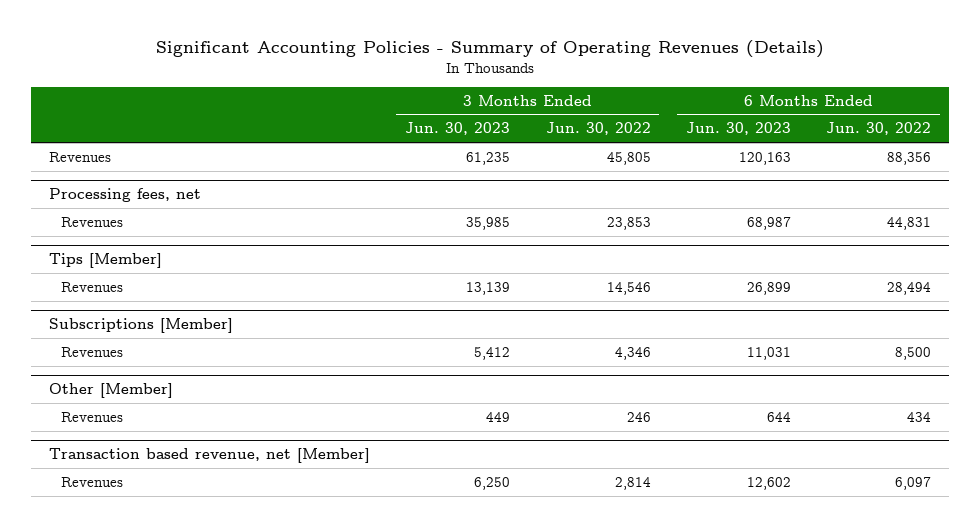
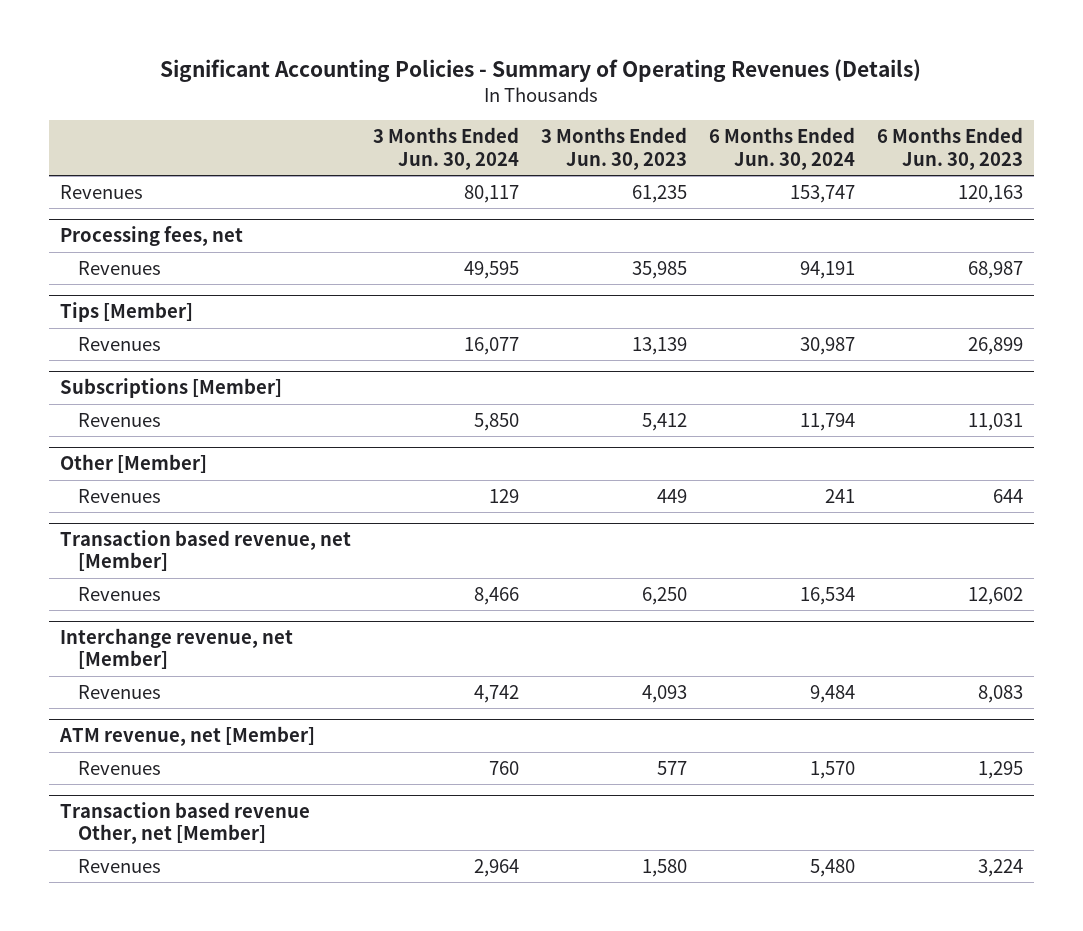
- | 3 Months Ended Jun. 30, 2023 | 3 Months Ended Jun. 30, 2022 | 6 Months Ended Jun. 30, 2023 | 6 Months Ended Jun. 30, 2022
+ | 3 Months Ended Jun. 30, 2024 | 3 Months Ended Jun. 30, 2023 | 6 Months Ended Jun. 30, 2024 | 6 Months Ended Jun. 30, 2023
+ Interchange revenue, net [Member]
+ Revenues | 4,742 | 4,093 | 9,484 | 8,083
+ ATM revenue, net [Member]
+ Revenues | 760 | 577 | 1,570 | 1,295
+ Transaction based revenue Other, net [Member]
+ Revenues | 2,964 | 1,580 | 5,480 | 3,224

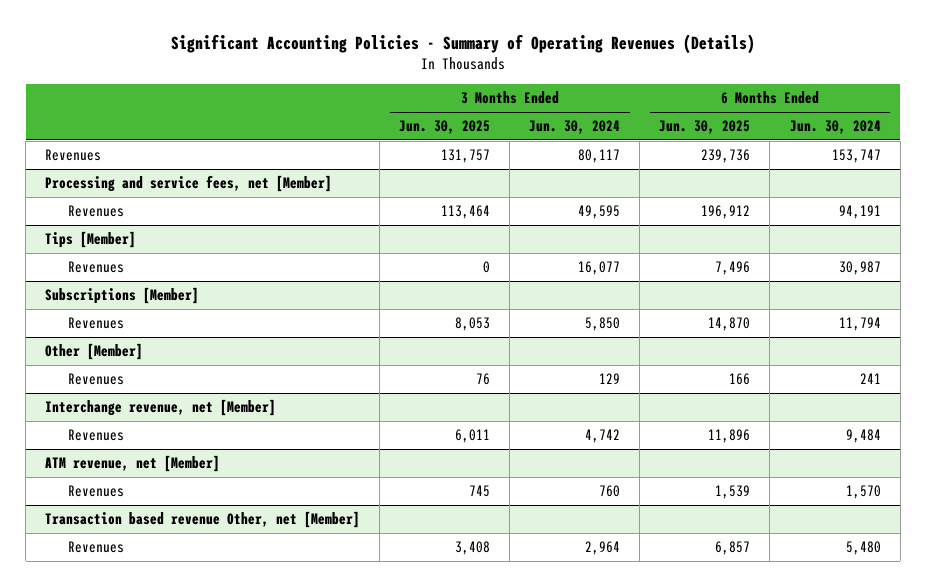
- | 3 Months Ended Jun. 30, 2024 | 3 Months Ended Jun. 30, 2023 | 6 Months Ended Jun. 30, 2024 | 6 Months Ended Jun. 30, 2023
+ | 3 Months Ended Jun. 30, 2025 | 3 Months Ended Jun. 30, 2024 | 6 Months Ended Jun. 30, 2025 | 6 Months Ended Jun. 30, 2024
- Processing fees, net
+ Processing and service fees, net [Member]
- Transaction based revenue, net [Member]
- Revenues | 8,466 | 6,250 | 16,534 | 12,602

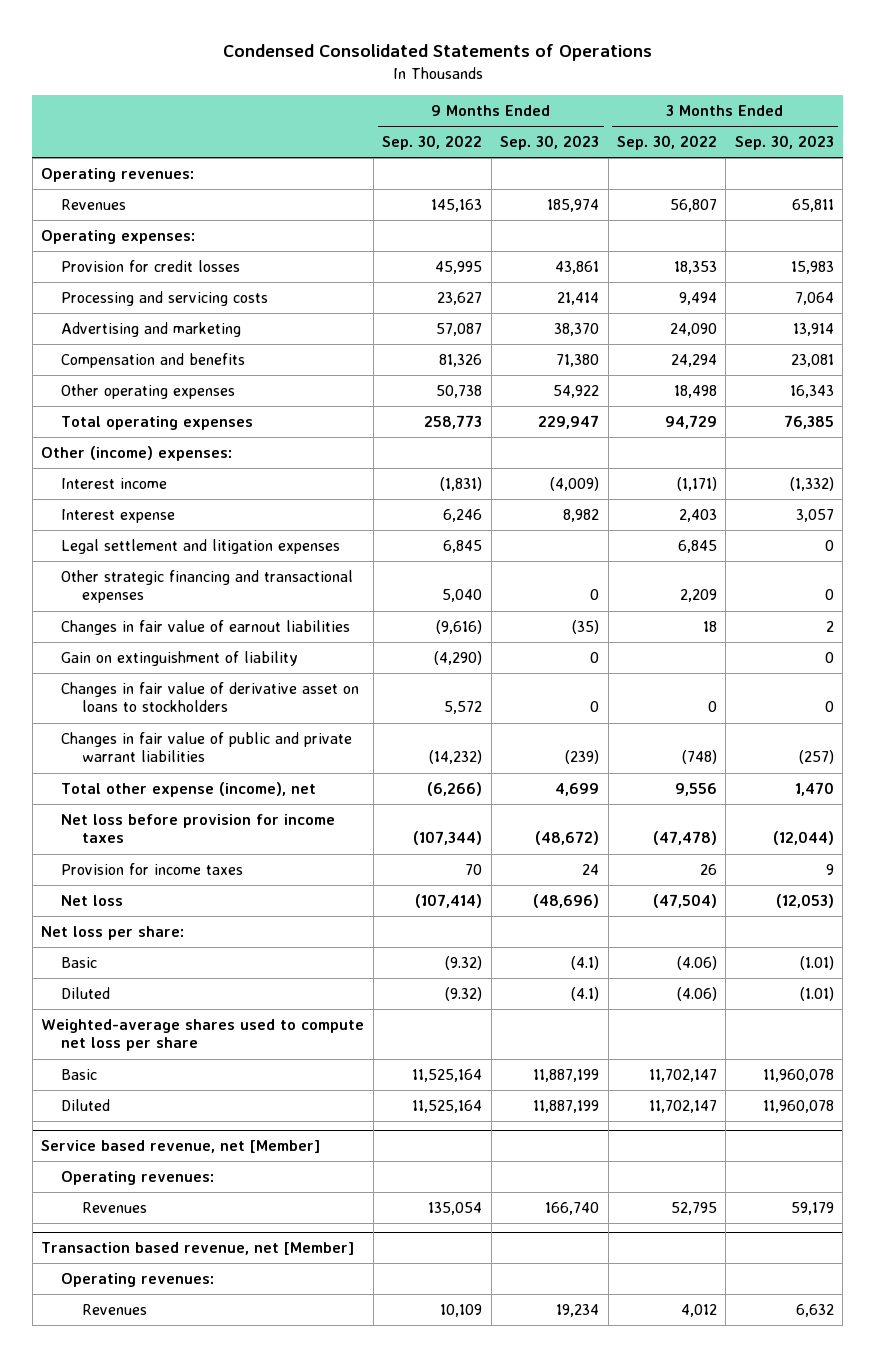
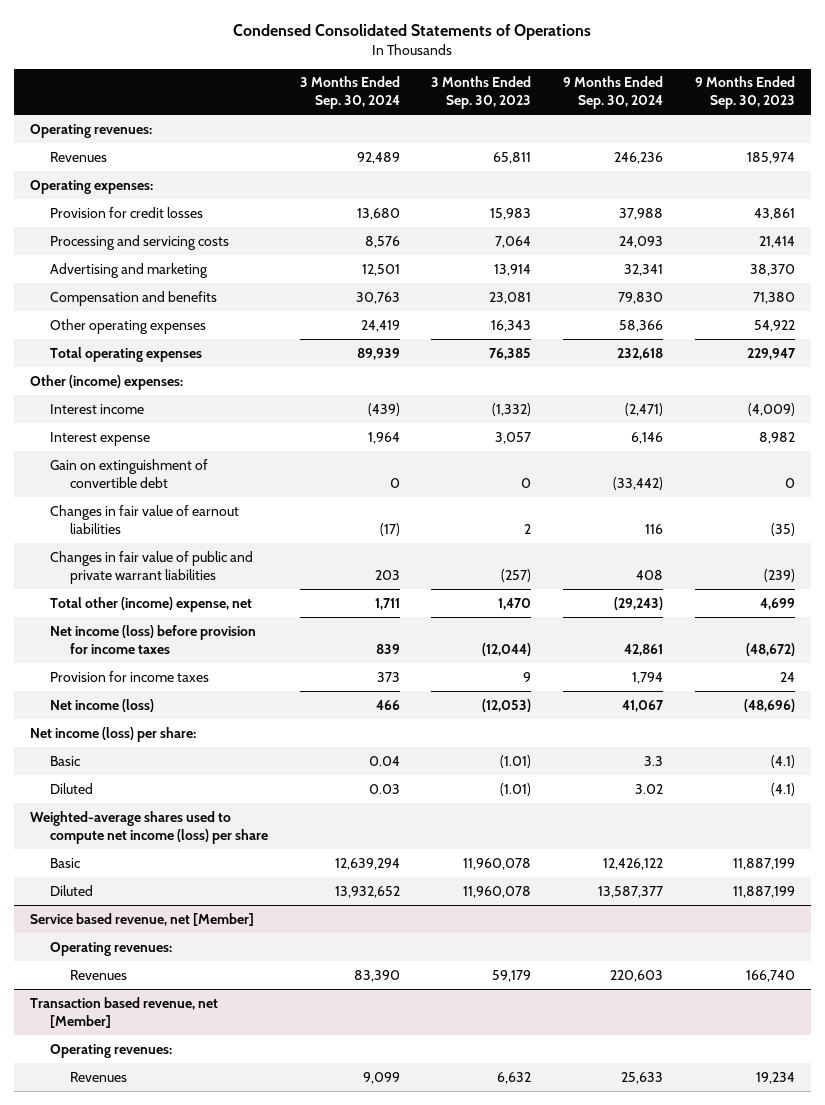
- | 9 Months Ended Sep. 30, 2022 | 9 Months Ended Sep. 30, 2023 | 3 Months Ended Sep. 30, 2022 | 3 Months Ended Sep. 30, 2023
+ | 3 Months Ended Sep. 30, 2024 | 3 Months Ended Sep. 30, 2023 | 9 Months Ended Sep. 30, 2024 | 9 Months Ended Sep. 30, 2023
- Legal settlement and litigation expenses | 6,845 | | 6,845 | 0
- Other strategic financing and transactional expenses | 5,040 | 0 | 2,209 | 0
+ Gain on extinguishment of convertible debt | 0 | 0 | (33,442) | 0
- Gain on extinguishment of liability | (4,290) | 0 | | 0
- Changes in fair value of derivative asset on loans to stockholders | 5,572 | 0 | 0 | 0
- Total other expense (income), net | (6,266) | 4,699 | 9,556 | 1,470
- Net loss before provision for income taxes | (107,344) | (48,672) | (47,478) | (12,044)
+ Total other (income) expense, net | 1,711 | 1,470 | (29,243) | 4,699
+ Net income (loss) before provision for income taxes | 839 | (12,044) | 42,861 | (48,672)
- Net loss | (107,414) | (48,696) | (47,504) | (12,053)
- Net loss per share:
+ Net income (loss) | 466 | (12,053) | 41,067 | (48,696)
+ Net income (loss) per share:
- Weighted-average shares used to compute net loss per share
+ Weighted-average shares used to compute net income (loss) per share

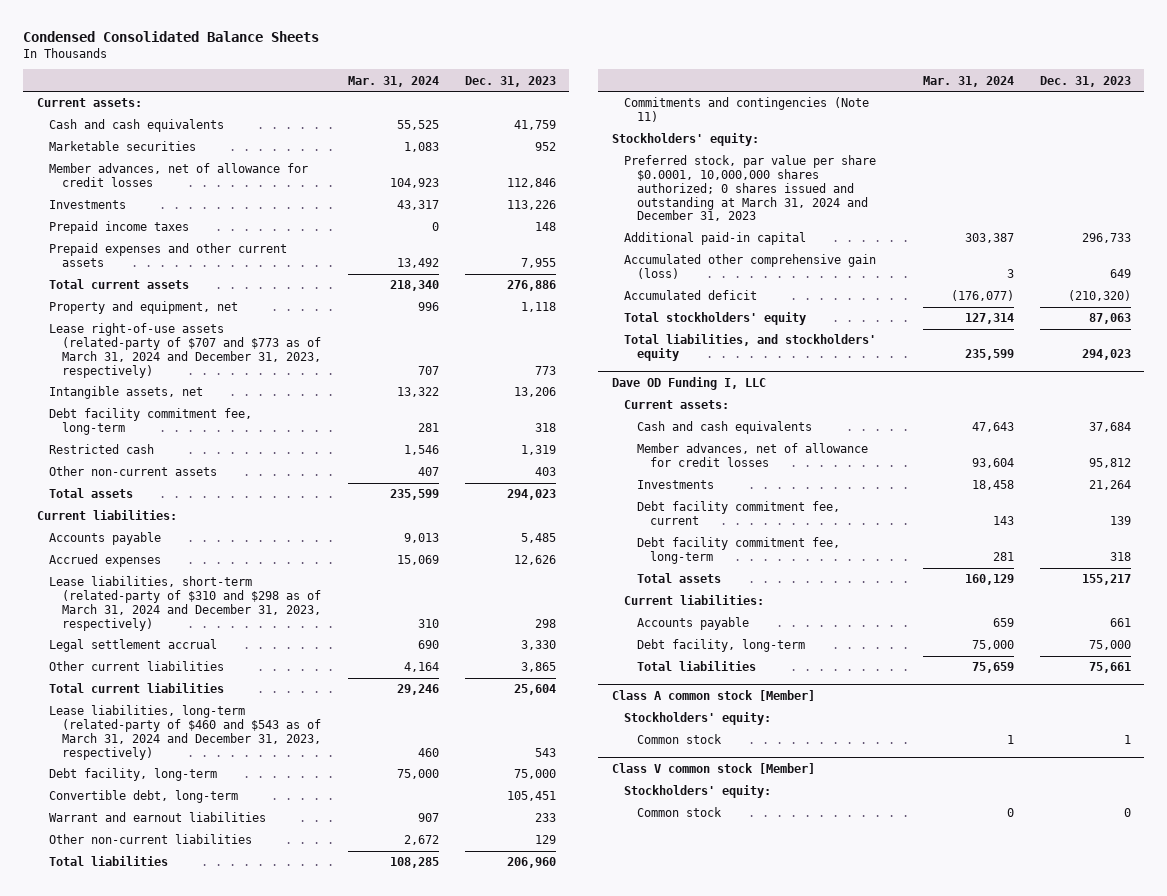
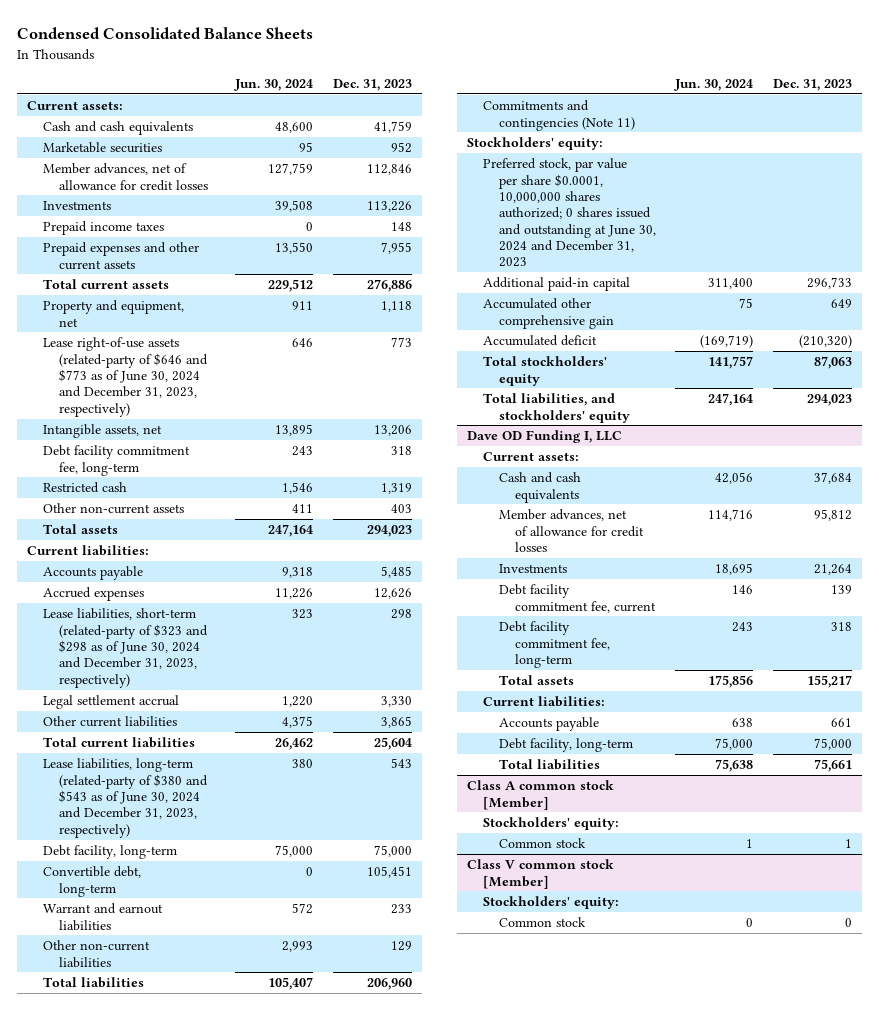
- | Mar. 31, 2024 | Dec. 31, 2023
+ | Jun. 30, 2024 | Dec. 31, 2023
- Lease right-of-use assets (related-party of $707 and $773 as of March 31, 2024 and December 31, 2023, respectively) | 707 | 773
+ Lease right-of-use assets (related-party of $646 and $773 as of June 30, 2024 and December 31, 2023, respectively) | 646 | 773
- Lease liabilities, short-term (related-party of $310 and $298 as of March 31, 2024 and December 31, 2023, respectively) | 310 | 298
+ Lease liabilities, short-term (related-party of $323 and $298 as of June 30, 2024 and December 31, 2023, respectively) | 323 | 298
- Lease liabilities, long-term (related-party of $460 and $543 as of March 31, 2024 and December 31, 2023, respectively) | 460 | 543
+ Lease liabilities, long-term (related-party of $380 and $543 as of June 30, 2024 and December 31, 2023, respectively) | 380 | 543
- Preferred stock, par value per share $0.0001, 10,000,000 shares authorized; 0 shares issued and outstanding at March 31, 2024 and December 31, 2023
+ Preferred stock, par value per share $0.0001, 10,000,000 shares authorized; 0 shares issued and outstanding at June 30, 2024 and December 31, 2023
- Accumulated other comprehensive gain (loss) | 3 | 649
+ Accumulated other comprehensive gain | 75 | 649

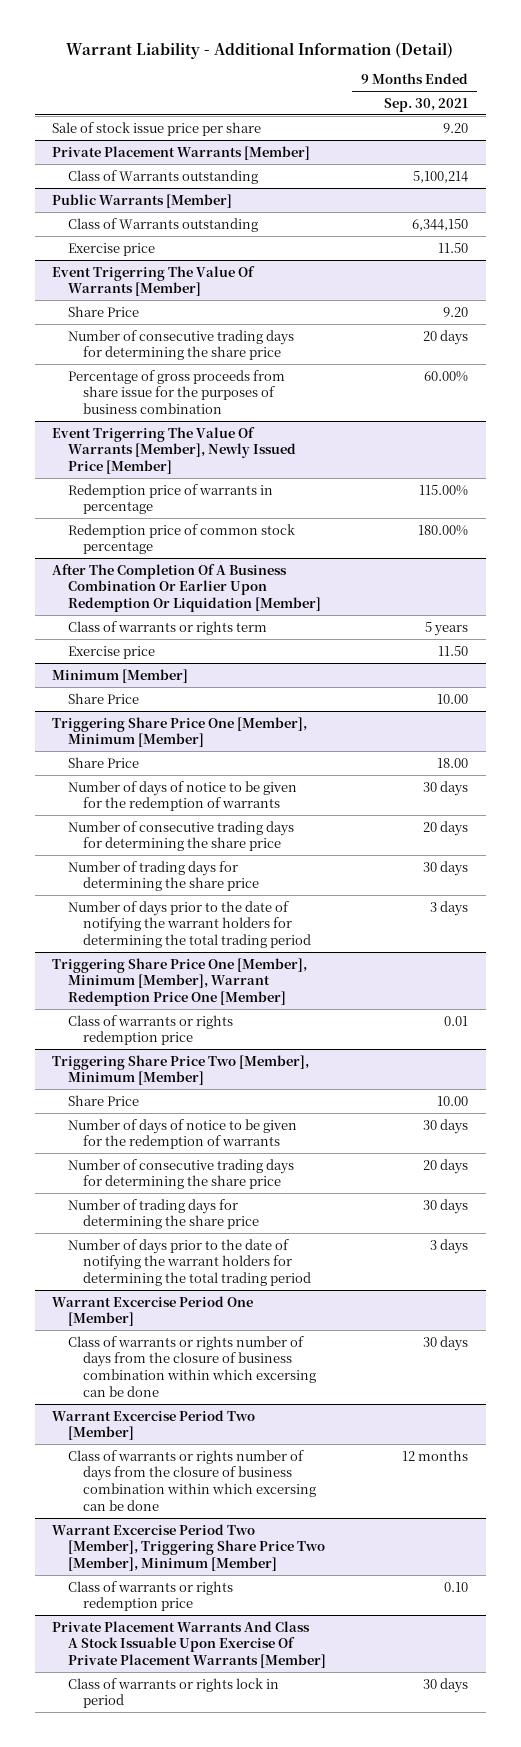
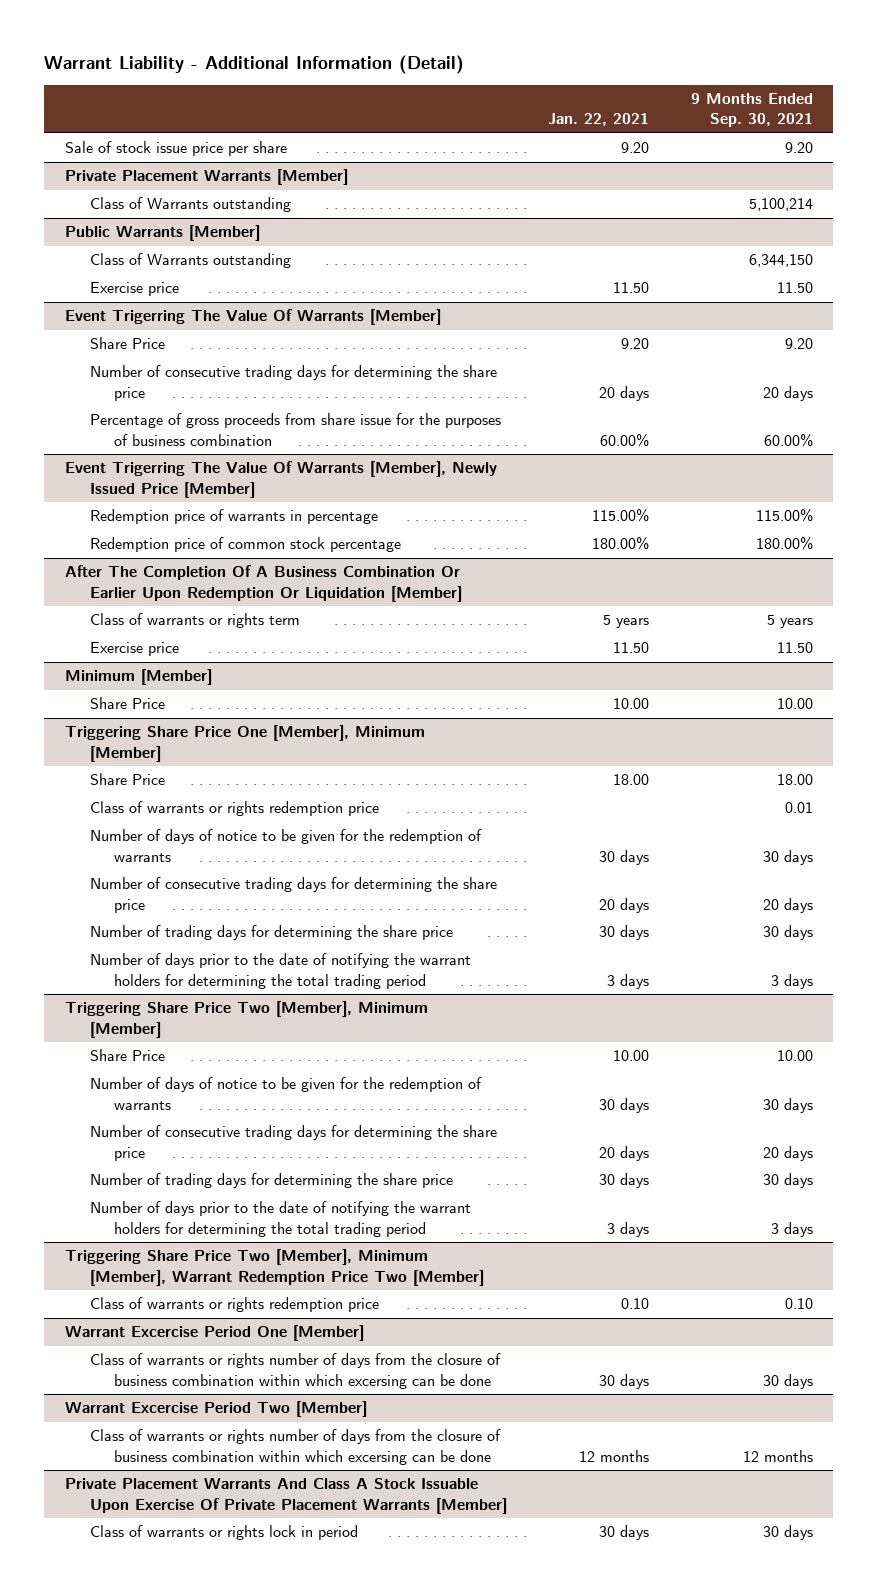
- | 9 Months Ended Sep. 30, 2021
+ | Jan. 22, 2021 | 9 Months Ended Sep. 30, 2021
@ Triggering Share Price One [Member], Minimum [Member]
+ Class of warrants or rights redemption price | | 0.01
- Triggering Share Price One [Member], Minimum [Member], Warrant Redemption Price One [Member]
- Class of warrants or rights redemption price | 0.01
+ Triggering Share Price Two [Member], Minimum [Member], Warrant Redemption Price Two [Member]
+ Class of warrants or rights redemption price | 0.10 | 0.10
- Warrant Excercise Period Two [Member], Triggering Share Price Two [Member], Minimum [Member]
- Class of warrants or rights redemption price | 0.10

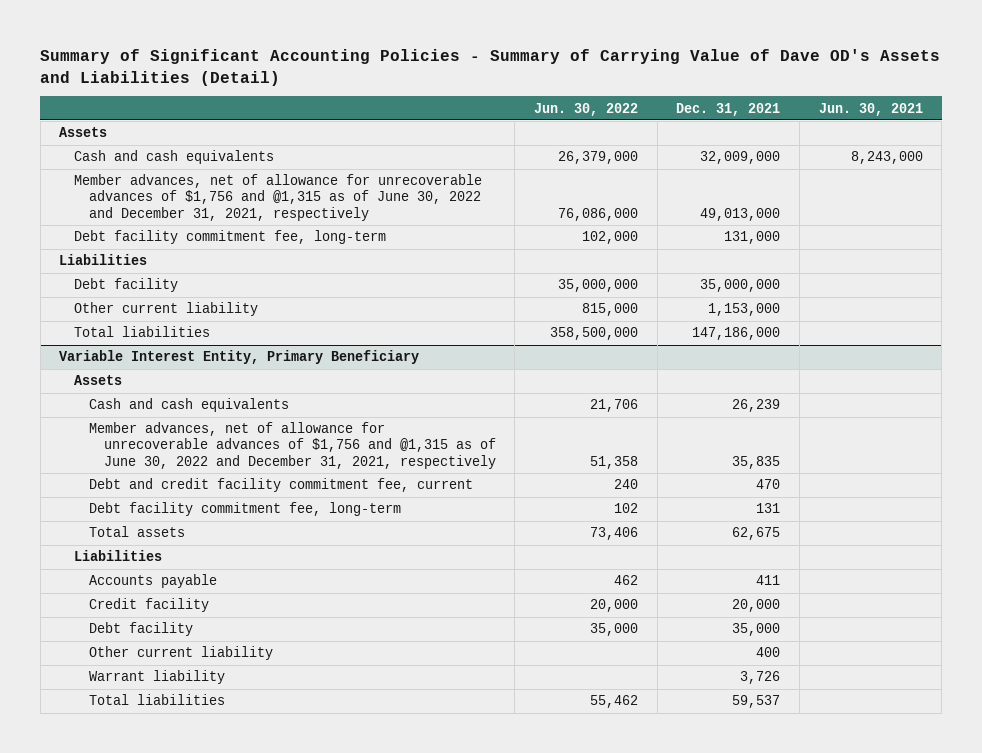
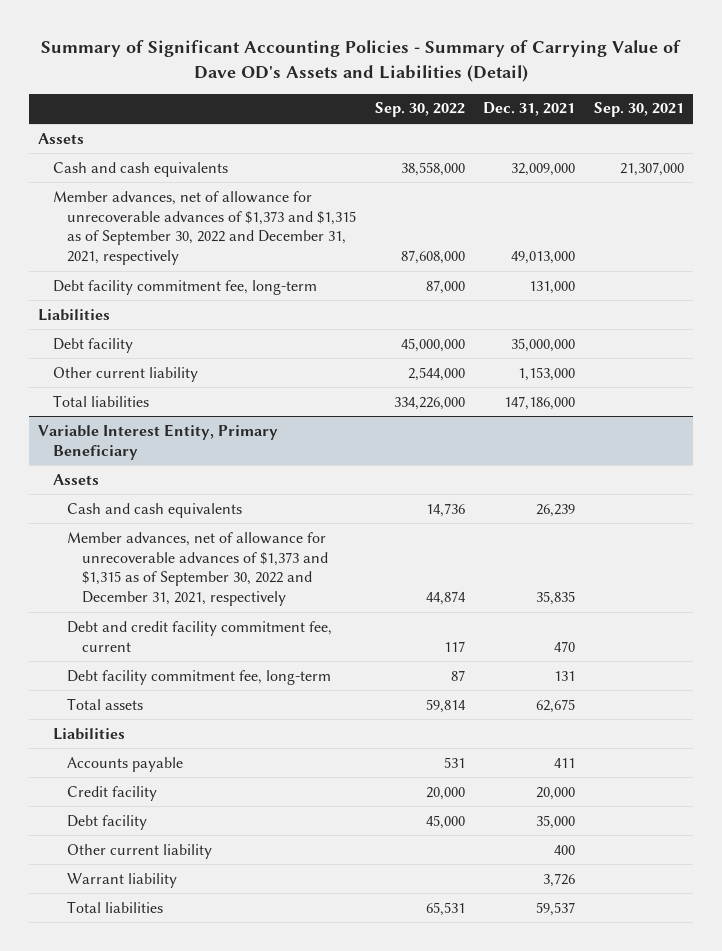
- | Jun. 30, 2022 | Dec. 31, 2021 | Jun. 30, 2021
+ | Sep. 30, 2022 | Dec. 31, 2021 | Sep. 30, 2021
- Member advances, net of allowance for unrecoverable advances of $1,756 and @1,315 as of June 30, 2022 and December 31, 2021, respectively | 76,086,000 | 49,013,000 |
+ Member advances, net of allowance for unrecoverable advances of $1,373 and $1,315 as of September 30, 2022 and December 31, 2021, respectively | 87,608,000 | 49,013,000 |
@ Variable Interest Entity, Primary Beneficiary
- Member advances, net of allowance for unrecoverable advances of $1,756 and @1,315 as of June 30, 2022 and December 31, 2021, respectively | 51,358 | 35,835 |
+ Member advances, net of allowance for unrecoverable advances of $1,373 and $1,315 as of September 30, 2022 and December 31, 2021, respectively | 44,874 | 35,835 |

